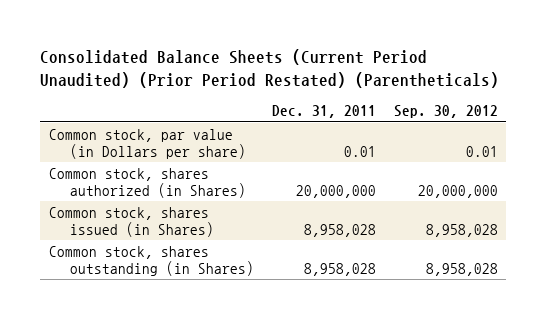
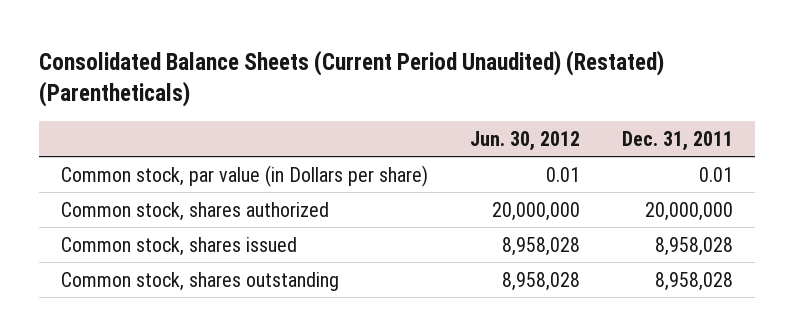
- Consolidated Balance Sheets (Current Period Unaudited) (Prior Period Restated) (Parentheticals)
+ Consolidated Balance Sheets (Current Period Unaudited) (Restated) (Parentheticals)
- | Dec. 31, 2011 | Sep. 30, 2012
+ | Jun. 30, 2012 | Dec. 31, 2011
- Common stock, shares authorized (in Shares) | 20,000,000 | 20,000,000
- Common stock, shares issued (in Shares) | 8,958,028 | 8,958,028
- Common stock, shares outstanding (in Shares) | 8,958,028 | 8,958,028
+ Common stock, shares authorized | 20,000,000 | 20,000,000
+ Common stock, shares issued | 8,958,028 | 8,958,028
+ Common stock, shares outstanding | 8,958,028 | 8,958,028

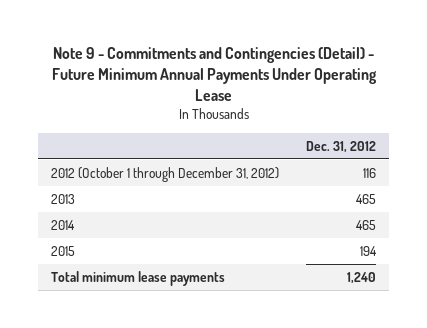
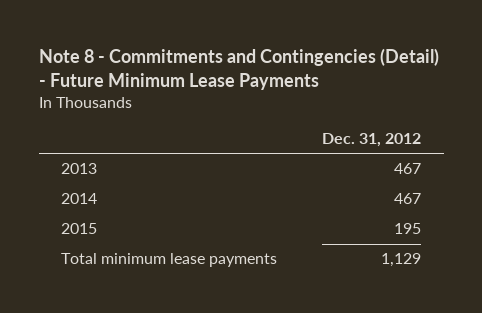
- Note 9 - Commitments and Contingencies (Detail) - Future Minimum Annual Payments Under Operating Lease
+ Note 8 - Commitments and Contingencies (Detail) - Future Minimum Lease Payments
- 2012 (October 1 through December 31, 2012) | 116
- 2013 | 465
- 2014 | 465
- 2015 | 194
- Total minimum lease payments | 1,240
+ 2013 | 467
+ 2014 | 467
+ 2015 | 195
+ Total minimum lease payments | 1,129

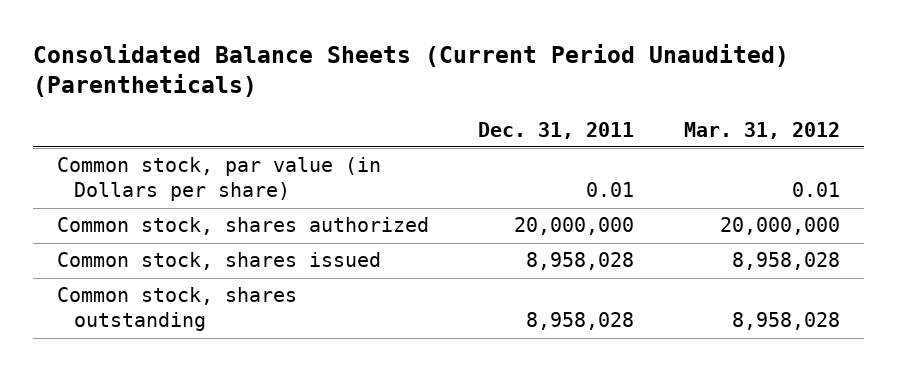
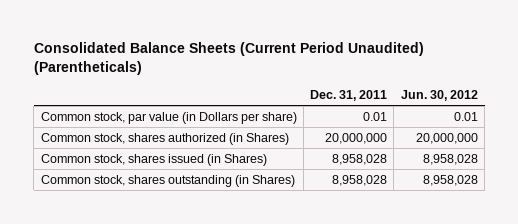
- | Dec. 31, 2011 | Mar. 31, 2012
+ | Dec. 31, 2011 | Jun. 30, 2012
- Common stock, shares authorized | 20,000,000 | 20,000,000
- Common stock, shares issued | 8,958,028 | 8,958,028
- Common stock, shares outstanding | 8,958,028 | 8,958,028
+ Common stock, shares authorized (in Shares) | 20,000,000 | 20,000,000
+ Common stock, shares issued (in Shares) | 8,958,028 | 8,958,028
+ Common stock, shares outstanding (in Shares) | 8,958,028 | 8,958,028

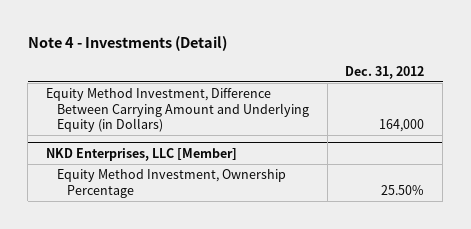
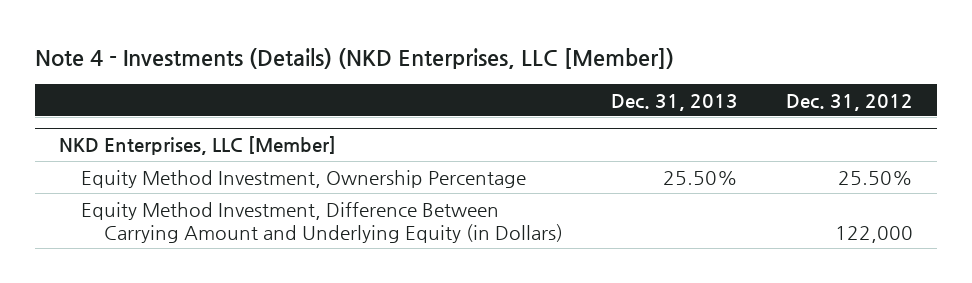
- Note 4 - Investments (Detail)
+ Note 4 - Investments (Details) (NKD Enterprises, LLC [Member])
- | Dec. 31, 2012
+ | Dec. 31, 2013 | Dec. 31, 2012
- Equity Method Investment, Difference Between Carrying Amount and Underlying Equity (in Dollars) | 164,000
@ NKD Enterprises, LLC [Member]
+ Equity Method Investment, Difference Between Carrying Amount and Underlying Equity (in Dollars) | | 122,000

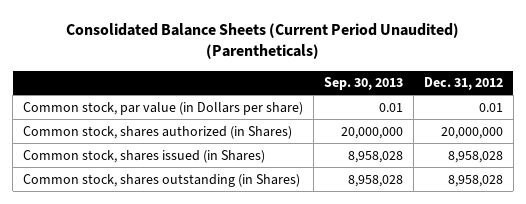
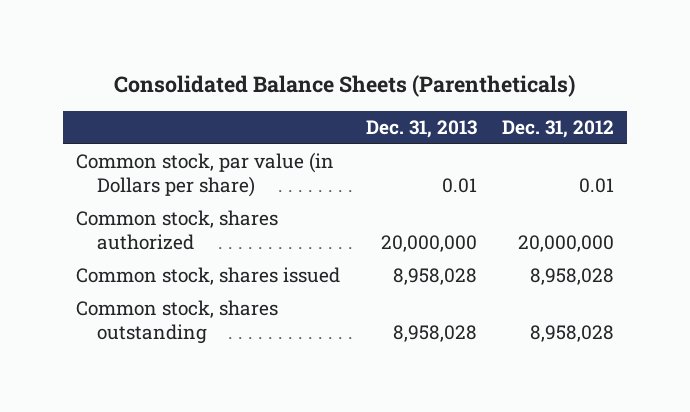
- Consolidated Balance Sheets (Current Period Unaudited) (Parentheticals)
+ Consolidated Balance Sheets (Parentheticals)
- | Sep. 30, 2013 | Dec. 31, 2012
+ | Dec. 31, 2013 | Dec. 31, 2012
- Common stock, shares authorized (in Shares) | 20,000,000 | 20,000,000
- Common stock, shares issued (in Shares) | 8,958,028 | 8,958,028
- Common stock, shares outstanding (in Shares) | 8,958,028 | 8,958,028
+ Common stock, shares authorized | 20,000,000 | 20,000,000
+ Common stock, shares issued | 8,958,028 | 8,958,028
+ Common stock, shares outstanding | 8,958,028 | 8,958,028

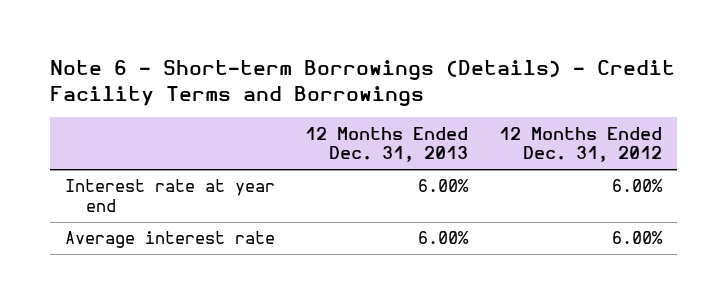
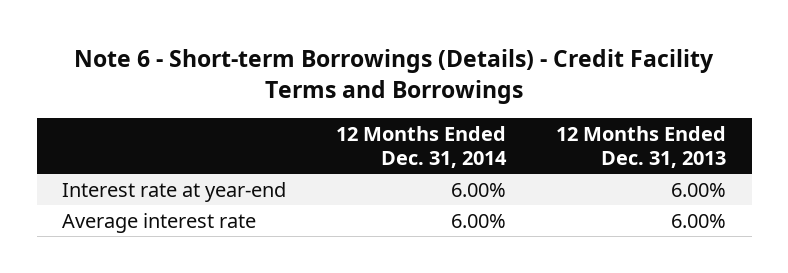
- | 12 Months Ended Dec. 31, 2013 | 12 Months Ended Dec. 31, 2012
+ | 12 Months Ended Dec. 31, 2014 | 12 Months Ended Dec. 31, 2013
- Interest rate at year end | 6.00% | 6.00%
+ Interest rate at year-end | 6.00% | 6.00%

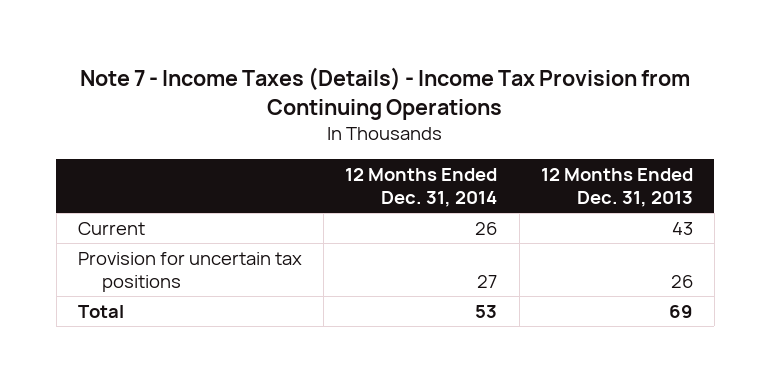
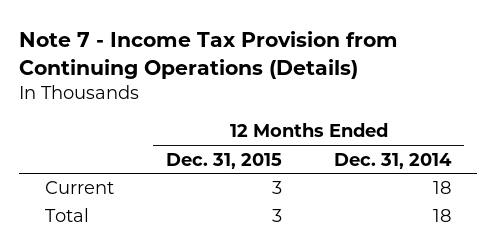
- Note 7 - Income Taxes (Details) - Income Tax Provision from Continuing Operations
+ Note 7 - Income Tax Provision from Continuing Operations (Details)
- | 12 Months Ended Dec. 31, 2014 | 12 Months Ended Dec. 31, 2013
+ | 12 Months Ended Dec. 31, 2015 | 12 Months Ended Dec. 31, 2014
- Current | 26 | 43
- Provision for uncertain tax positions | 27 | 26
- Total | 53 | 69
+ Current | 3 | 18
+ Total | 3 | 18

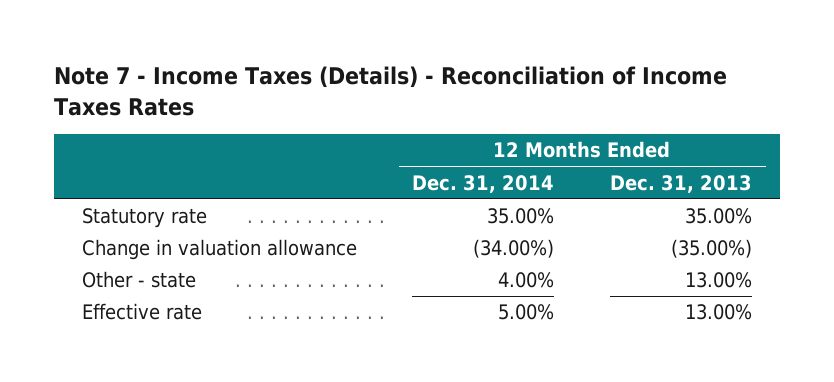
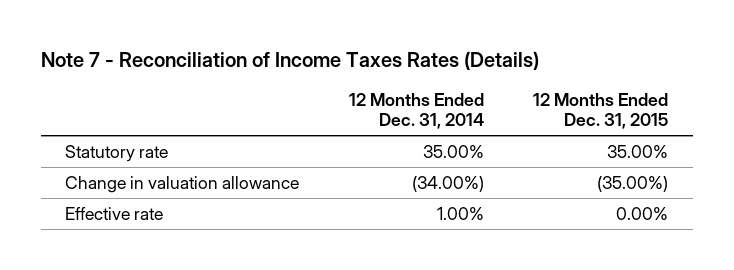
- Note 7 - Income Taxes (Details) - Reconciliation of Income Taxes Rates
+ Note 7 - Reconciliation of Income Taxes Rates (Details)
- | 12 Months Ended Dec. 31, 2014 | 12 Months Ended Dec. 31, 2013
+ | 12 Months Ended Dec. 31, 2014 | 12 Months Ended Dec. 31, 2015
- Other - state | 4.00% | 13.00%
- Effective rate | 5.00% | 13.00%
+ Effective rate | 1.00% | 0.00%

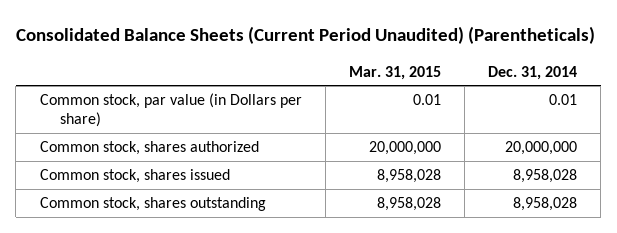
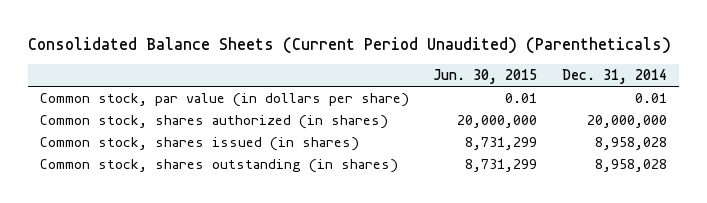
- | Mar. 31, 2015 | Dec. 31, 2014
+ | Jun. 30, 2015 | Dec. 31, 2014
- Common stock, par value (in Dollars per share) | 0.01 | 0.01
- Common stock, shares authorized | 20,000,000 | 20,000,000
- Common stock, shares issued | 8,958,028 | 8,958,028
- Common stock, shares outstanding | 8,958,028 | 8,958,028
+ Common stock, par value (in dollars per share) | 0.01 | 0.01
+ Common stock, shares authorized (in shares) | 20,000,000 | 20,000,000
+ Common stock, shares issued (in shares) | 8,731,299 | 8,958,028
+ Common stock, shares outstanding (in shares) | 8,731,299 | 8,958,028

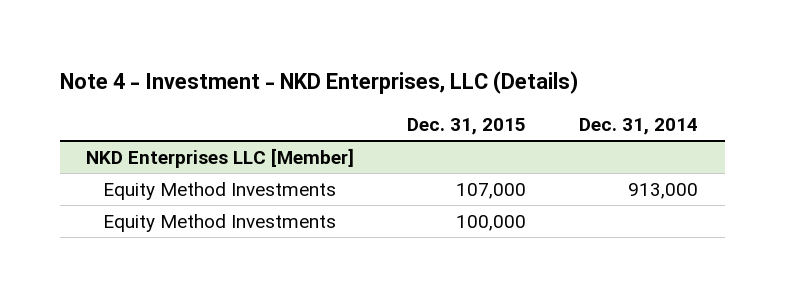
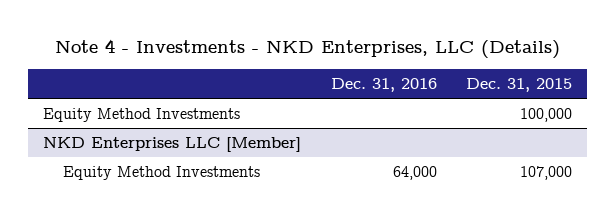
- Note 4 - Investment - NKD Enterprises, LLC (Details)
+ Note 4 - Investments - NKD Enterprises, LLC (Details)
- | Dec. 31, 2015 | Dec. 31, 2014
+ | Dec. 31, 2016 | Dec. 31, 2015
+ Equity Method Investments | | 100,000
@ NKD Enterprises LLC [Member]
- Equity Method Investments | 100,000 |

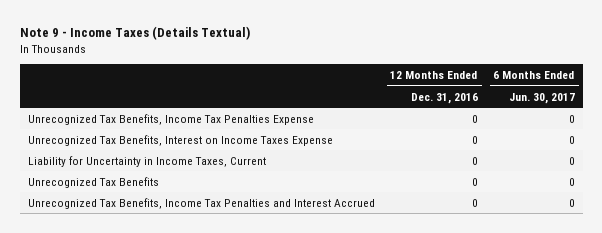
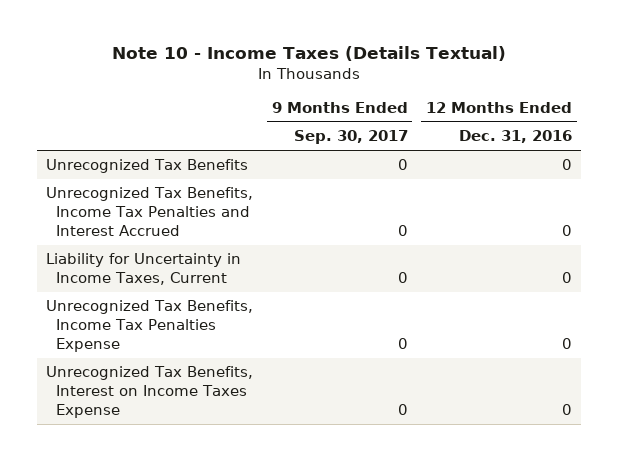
- Note 9 - Income Taxes (Details Textual)
+ Note 10 - Income Taxes (Details Textual)
- | 12 Months Ended Dec. 31, 2016 | 6 Months Ended Jun. 30, 2017
+ | 9 Months Ended Sep. 30, 2017 | 12 Months Ended Dec. 31, 2016
moved down: Liability for Uncertainty in Income Taxes, Current | 0 | 0
moved down: Unrecognized Tax Benefits, Income Tax Penalties Expense | 0 | 0
moved down: Unrecognized Tax Benefits, Interest on Income Taxes Expense | 0 | 0

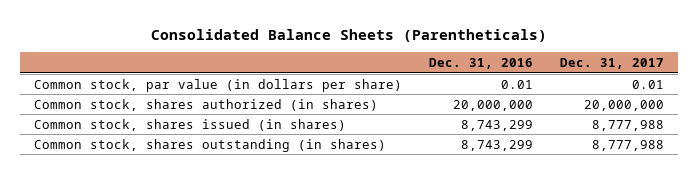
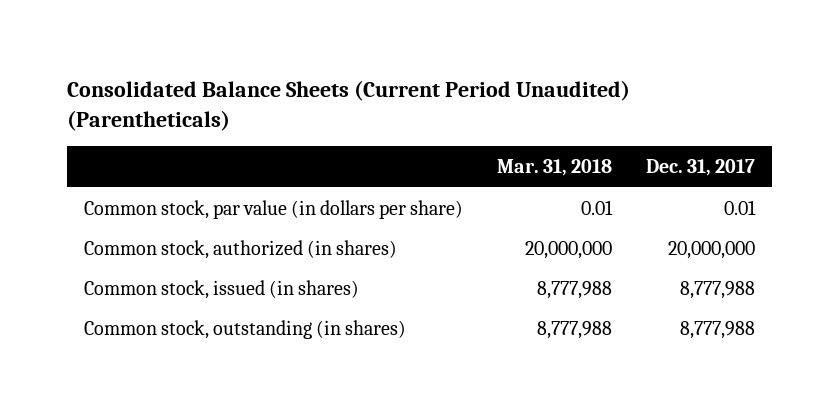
- Consolidated Balance Sheets (Parentheticals)
+ Consolidated Balance Sheets (Current Period Unaudited) (Parentheticals)
- | Dec. 31, 2016 | Dec. 31, 2017
+ | Mar. 31, 2018 | Dec. 31, 2017
- Common stock, shares authorized (in shares) | 20,000,000 | 20,000,000
- Common stock, shares issued (in shares) | 8,743,299 | 8,777,988
- Common stock, shares outstanding (in shares) | 8,743,299 | 8,777,988
+ Common stock, authorized (in shares) | 20,000,000 | 20,000,000
+ Common stock, issued (in shares) | 8,777,988 | 8,777,988
+ Common stock, outstanding (in shares) | 8,777,988 | 8,777,988

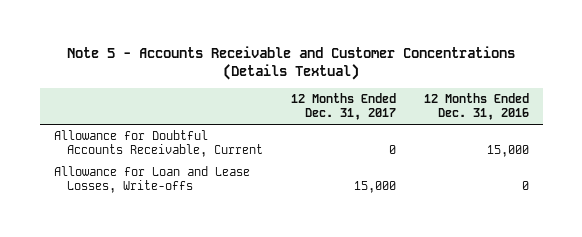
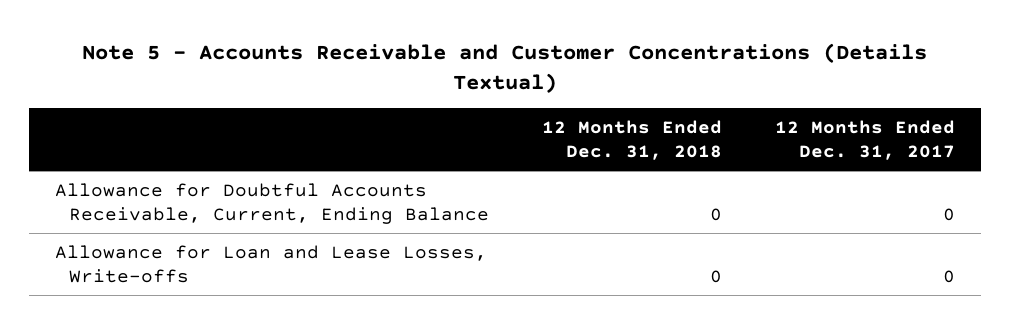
- | 12 Months Ended Dec. 31, 2017 | 12 Months Ended Dec. 31, 2016
+ | 12 Months Ended Dec. 31, 2018 | 12 Months Ended Dec. 31, 2017
- Allowance for Doubtful Accounts Receivable, Current | 0 | 15,000
- Allowance for Loan and Lease Losses, Write-offs | 15,000 | 0
+ Allowance for Doubtful Accounts Receivable, Current, Ending Balance | 0 | 0
+ Allowance for Loan and Lease Losses, Write-offs | 0 | 0

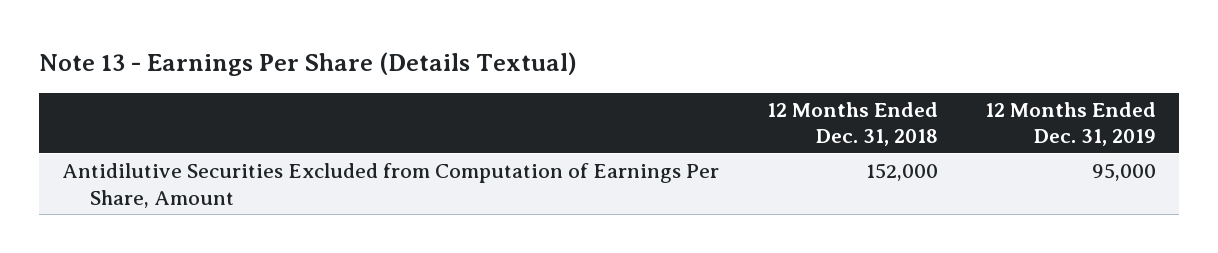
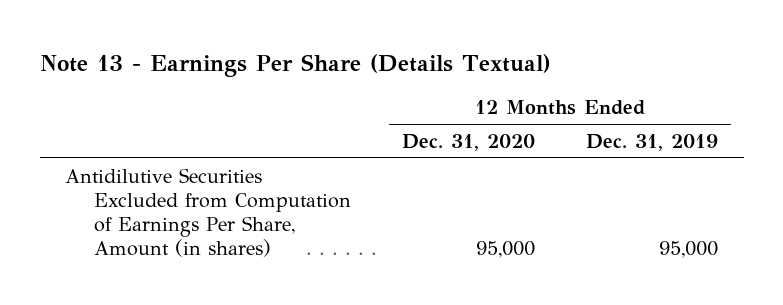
- | 12 Months Ended Dec. 31, 2018 | 12 Months Ended Dec. 31, 2019
+ | 12 Months Ended Dec. 31, 2020 | 12 Months Ended Dec. 31, 2019
- Antidilutive Securities Excluded from Computation of Earnings Per Share, Amount | 152,000 | 95,000
+ Antidilutive Securities Excluded from Computation of Earnings Per Share, Amount (in shares) | 95,000 | 95,000

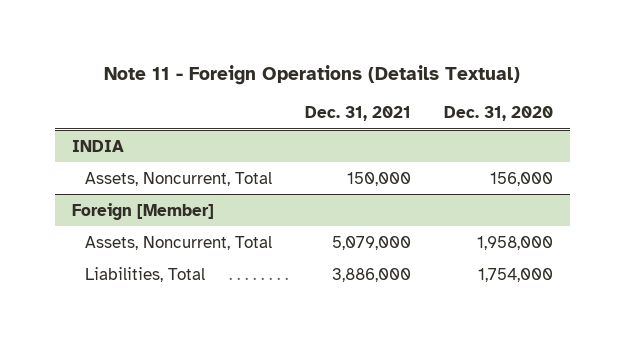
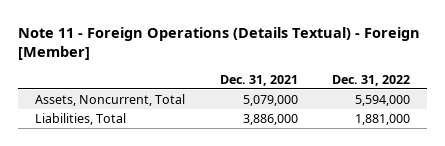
- Note 11 - Foreign Operations (Details Textual)
+ Note 11 - Foreign Operations (Details Textual) - Foreign [Member]
- | Dec. 31, 2021 | Dec. 31, 2020
+ | Dec. 31, 2021 | Dec. 31, 2022
- INDIA
- Assets, Noncurrent, Total | 150,000 | 156,000
- Foreign [Member]

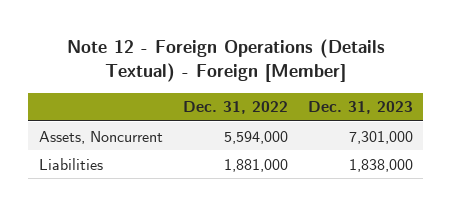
- Note 11 - Foreign Operations (Details Textual) - Foreign [Member]
+ Note 12 - Foreign Operations (Details Textual) - Foreign [Member]
- | Dec. 31, 2021 | Dec. 31, 2022
+ | Dec. 31, 2022 | Dec. 31, 2023
- Assets, Noncurrent, Total | 5,079,000 | 5,594,000
- Liabilities, Total | 3,886,000 | 1,881,000
+ Assets, Noncurrent | 5,594,000 | 7,301,000
+ Liabilities | 1,881,000 | 1,838,000

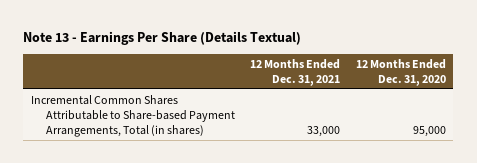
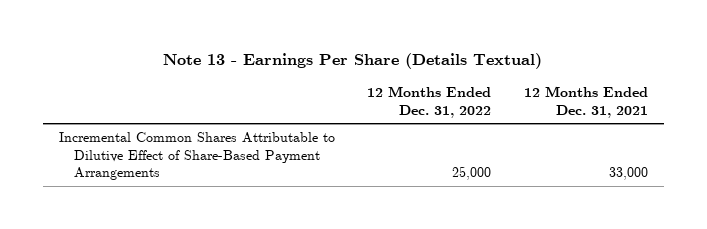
- | 12 Months Ended Dec. 31, 2021 | 12 Months Ended Dec. 31, 2020
+ | 12 Months Ended Dec. 31, 2022 | 12 Months Ended Dec. 31, 2021
- Incremental Common Shares Attributable to Share-based Payment Arrangements, Total (in shares) | 33,000 | 95,000
+ Incremental Common Shares Attributable to Dilutive Effect of Share-Based Payment Arrangements | 25,000 | 33,000

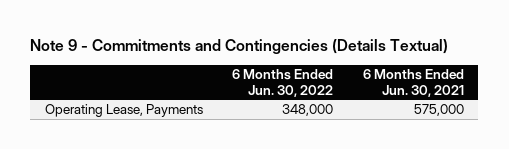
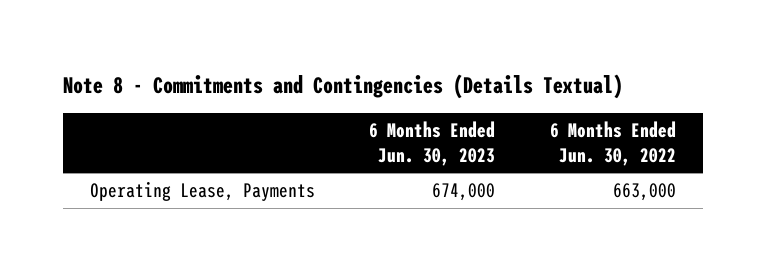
- Note 9 - Commitments and Contingencies (Details Textual)
+ Note 8 - Commitments and Contingencies (Details Textual)
- | 6 Months Ended Jun. 30, 2022 | 6 Months Ended Jun. 30, 2021
+ | 6 Months Ended Jun. 30, 2023 | 6 Months Ended Jun. 30, 2022
- Operating Lease, Payments | 348,000 | 575,000
+ Operating Lease, Payments | 674,000 | 663,000

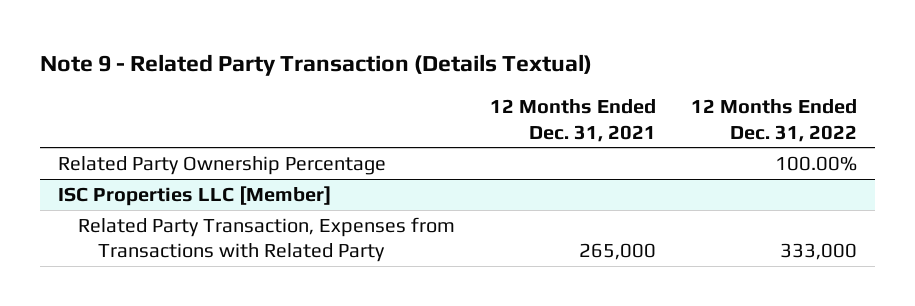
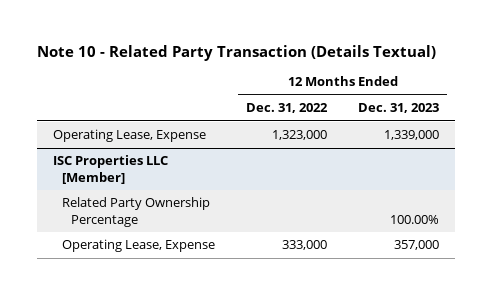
- Note 9 - Related Party Transaction (Details Textual)
+ Note 10 - Related Party Transaction (Details Textual)
- | 12 Months Ended Dec. 31, 2021 | 12 Months Ended Dec. 31, 2022
+ | 12 Months Ended Dec. 31, 2022 | 12 Months Ended Dec. 31, 2023
- Related Party Ownership Percentage | | 100.00%
+ Operating Lease, Expense | 1,323,000 | 1,339,000
@ ISC Properties LLC [Member]
- Related Party Transaction, Expenses from Transactions with Related Party | 265,000 | 333,000
+ Related Party Ownership Percentage | | 100.00%
+ Operating Lease, Expense | 333,000 | 357,000

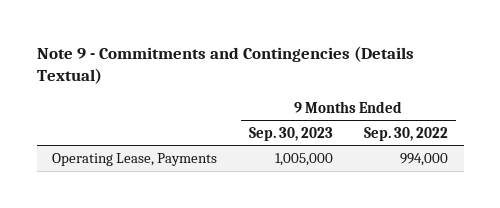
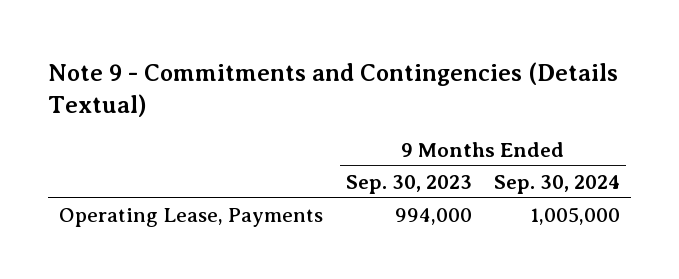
- | 9 Months Ended Sep. 30, 2023 | 9 Months Ended Sep. 30, 2022
+ | 9 Months Ended Sep. 30, 2023 | 9 Months Ended Sep. 30, 2024
- Operating Lease, Payments | 1,005,000 | 994,000
+ Operating Lease, Payments | 994,000 | 1,005,000

